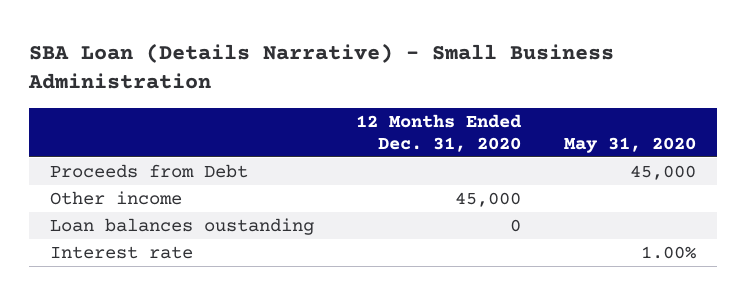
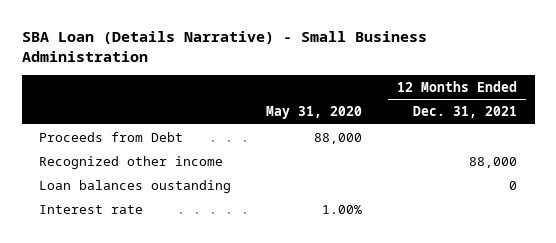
- | 12 Months Ended Dec. 31, 2020 | May 31, 2020
+ | May 31, 2020 | 12 Months Ended Dec. 31, 2021
- Proceeds from Debt | | 45,000
- Other income | 45,000 |
+ Proceeds from Debt | 88,000 |
+ Recognized other income | | 88,000

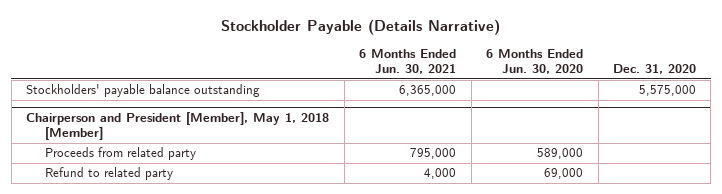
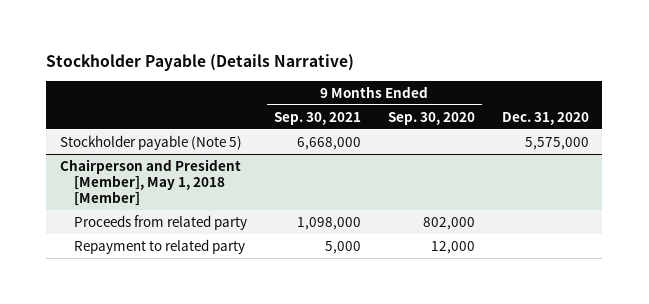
- | 6 Months Ended Jun. 30, 2021 | 6 Months Ended Jun. 30, 2020 | Dec. 31, 2020
+ | 9 Months Ended Sep. 30, 2021 | 9 Months Ended Sep. 30, 2020 | Dec. 31, 2020
- Stockholders' payable balance outstanding | 6,365,000 | | 5,575,000
+ Stockholder payable (Note 5) | 6,668,000 | | 5,575,000
@ Chairperson and President [Member], May 1, 2018 [Member]
- Refund to related party | 4,000 | 69,000 |
+ Repayment to related party | 5,000 | 12,000 |

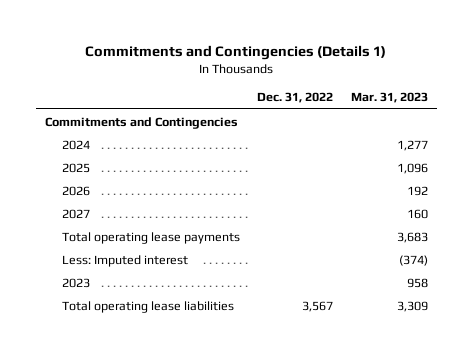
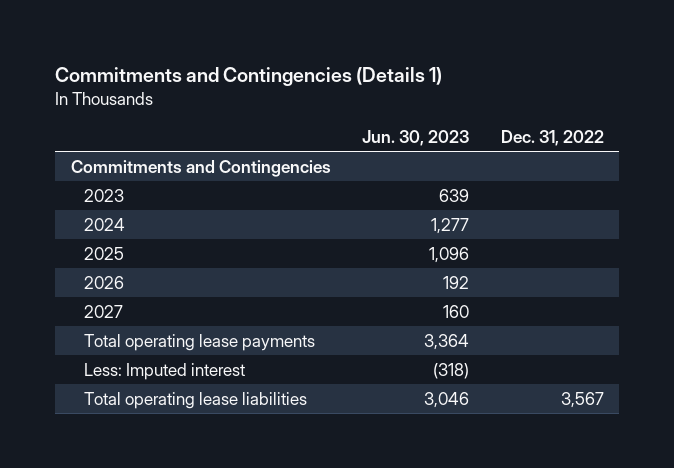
- | Dec. 31, 2022 | Mar. 31, 2023
+ | Jun. 30, 2023 | Dec. 31, 2022
moved up: 2023 | 639 |

